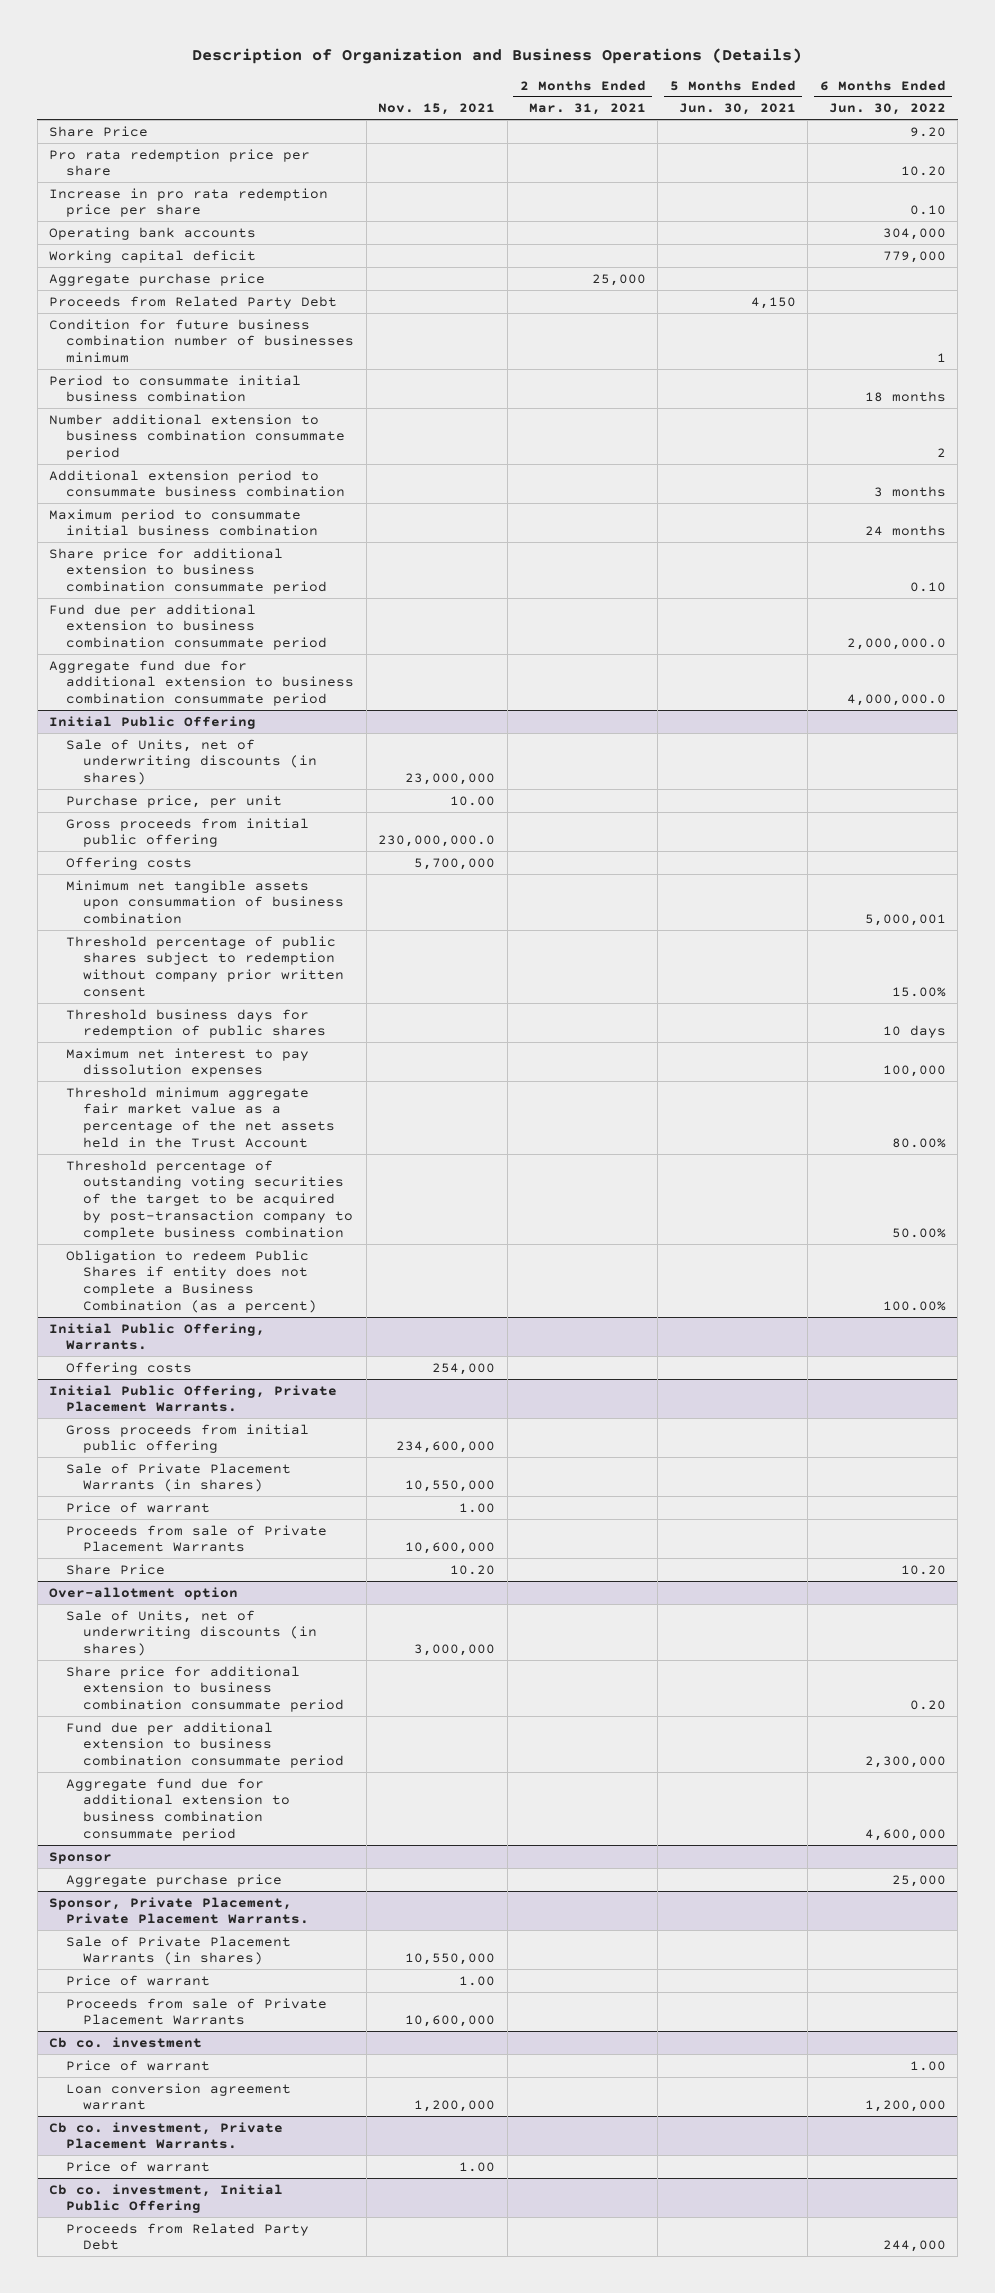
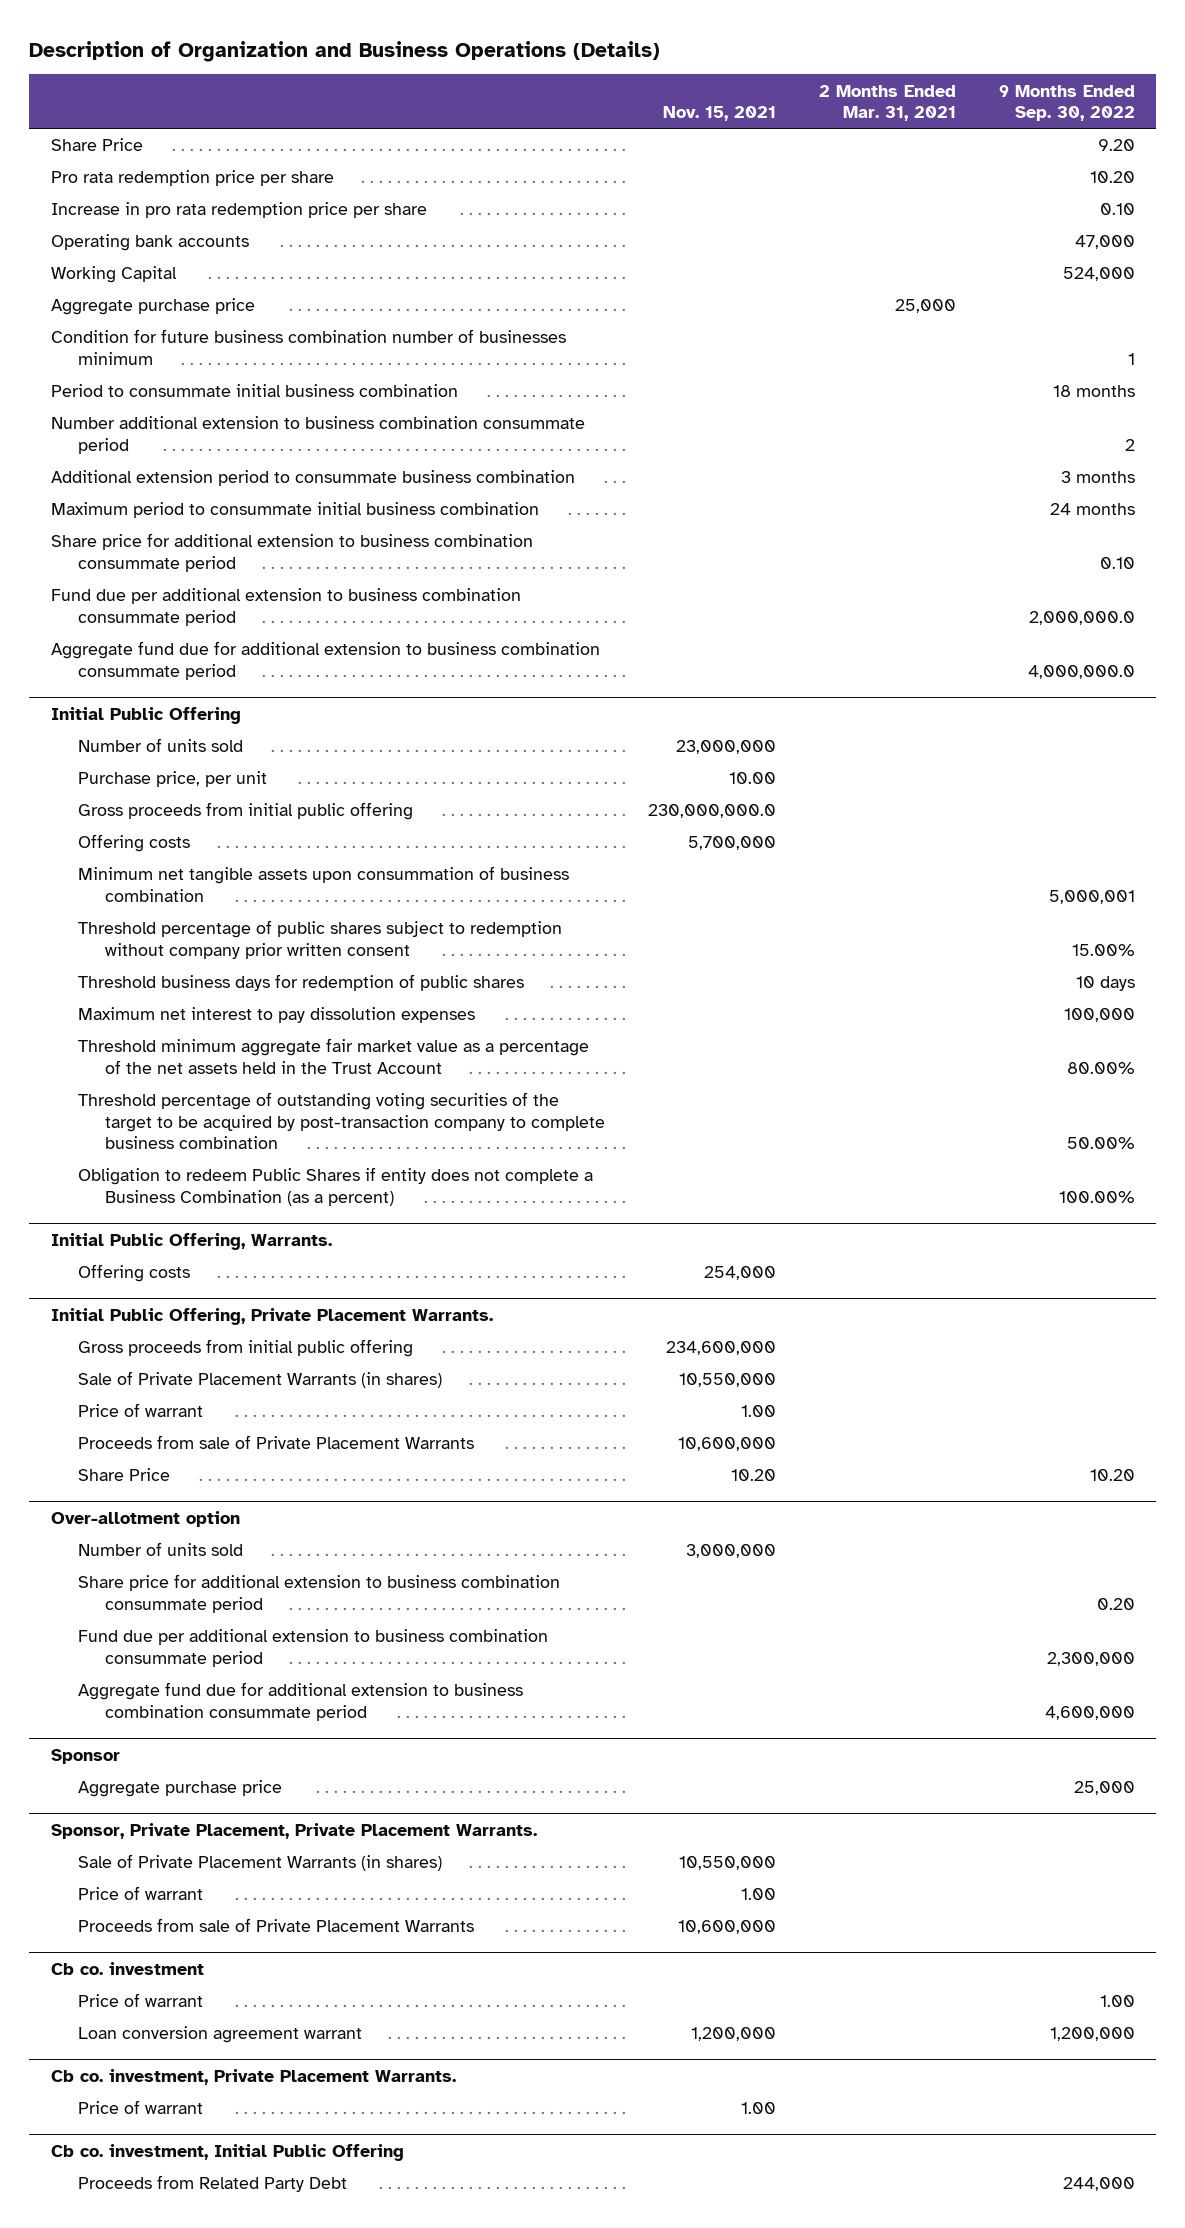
- | Nov. 15, 2021 | 2 Months Ended Mar. 31, 2021 | 5 Months Ended Jun. 30, 2021 | 6 Months Ended Jun. 30, 2022
+ | Nov. 15, 2021 | 2 Months Ended Mar. 31, 2021 | 9 Months Ended Sep. 30, 2022
- Working capital deficit | | | | 779,000
+ Working Capital | | | 524,000
- Proceeds from Related Party Debt | | | 4,150 |
@ Initial Public Offering
- Sale of Units, net of underwriting discounts (in shares) | 23,000,000 | | |
+ Number of units sold | 23,000,000 | |
@ Over-allotment option
- Sale of Units, net of underwriting discounts (in shares) | 3,000,000 | | |
+ Number of units sold | 3,000,000 | |

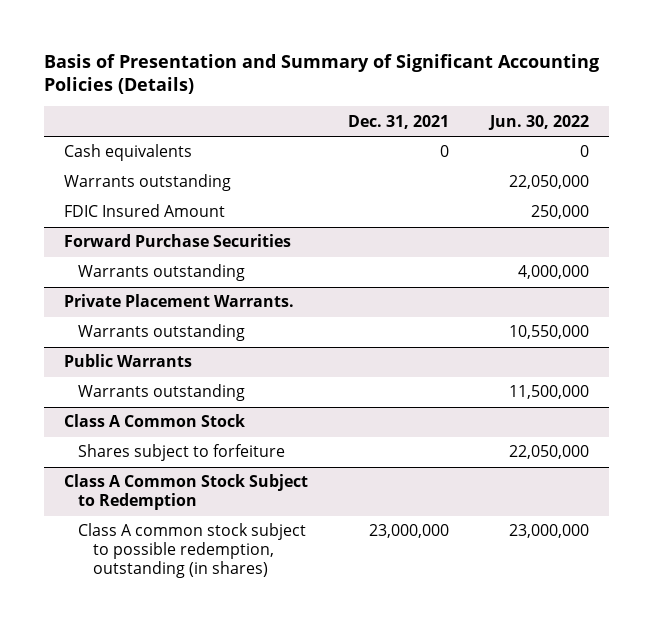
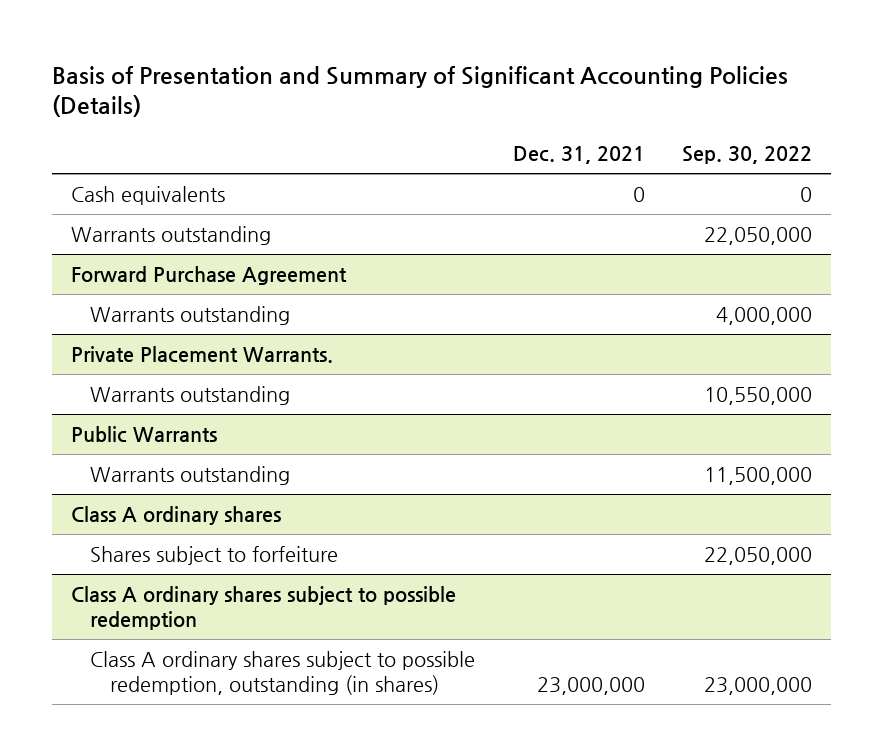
- | Dec. 31, 2021 | Jun. 30, 2022
+ | Dec. 31, 2021 | Sep. 30, 2022
- FDIC Insured Amount | | 250,000
- Forward Purchase Securities
+ Forward Purchase Agreement
- Class A Common Stock
+ Class A ordinary shares
- Class A Common Stock Subject to Redemption
- Class A common stock subject to possible redemption, outstanding (in shares) | 23,000,000 | 23,000,000
+ Class A ordinary shares subject to possible redemption
+ Class A ordinary shares subject to possible redemption, outstanding (in shares) | 23,000,000 | 23,000,000

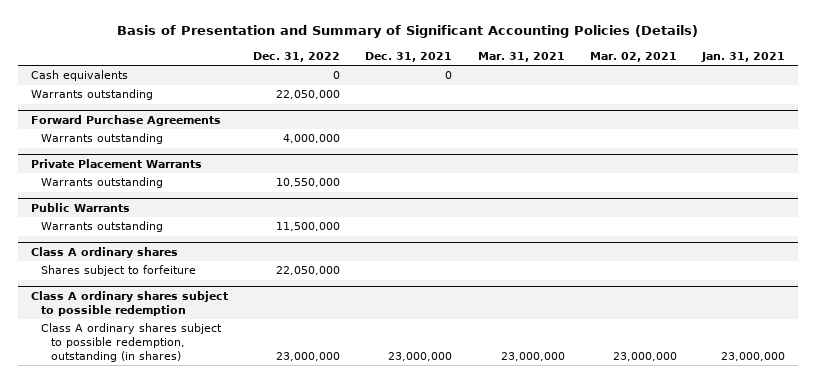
- | Dec. 31, 2021 | Sep. 30, 2022
+ | Dec. 31, 2022 | Dec. 31, 2021 | Mar. 31, 2021 | Mar. 02, 2021 | Jan. 31, 2021
- Forward Purchase Agreement
+ Forward Purchase Agreements
- Private Placement Warrants.
+ Private Placement Warrants

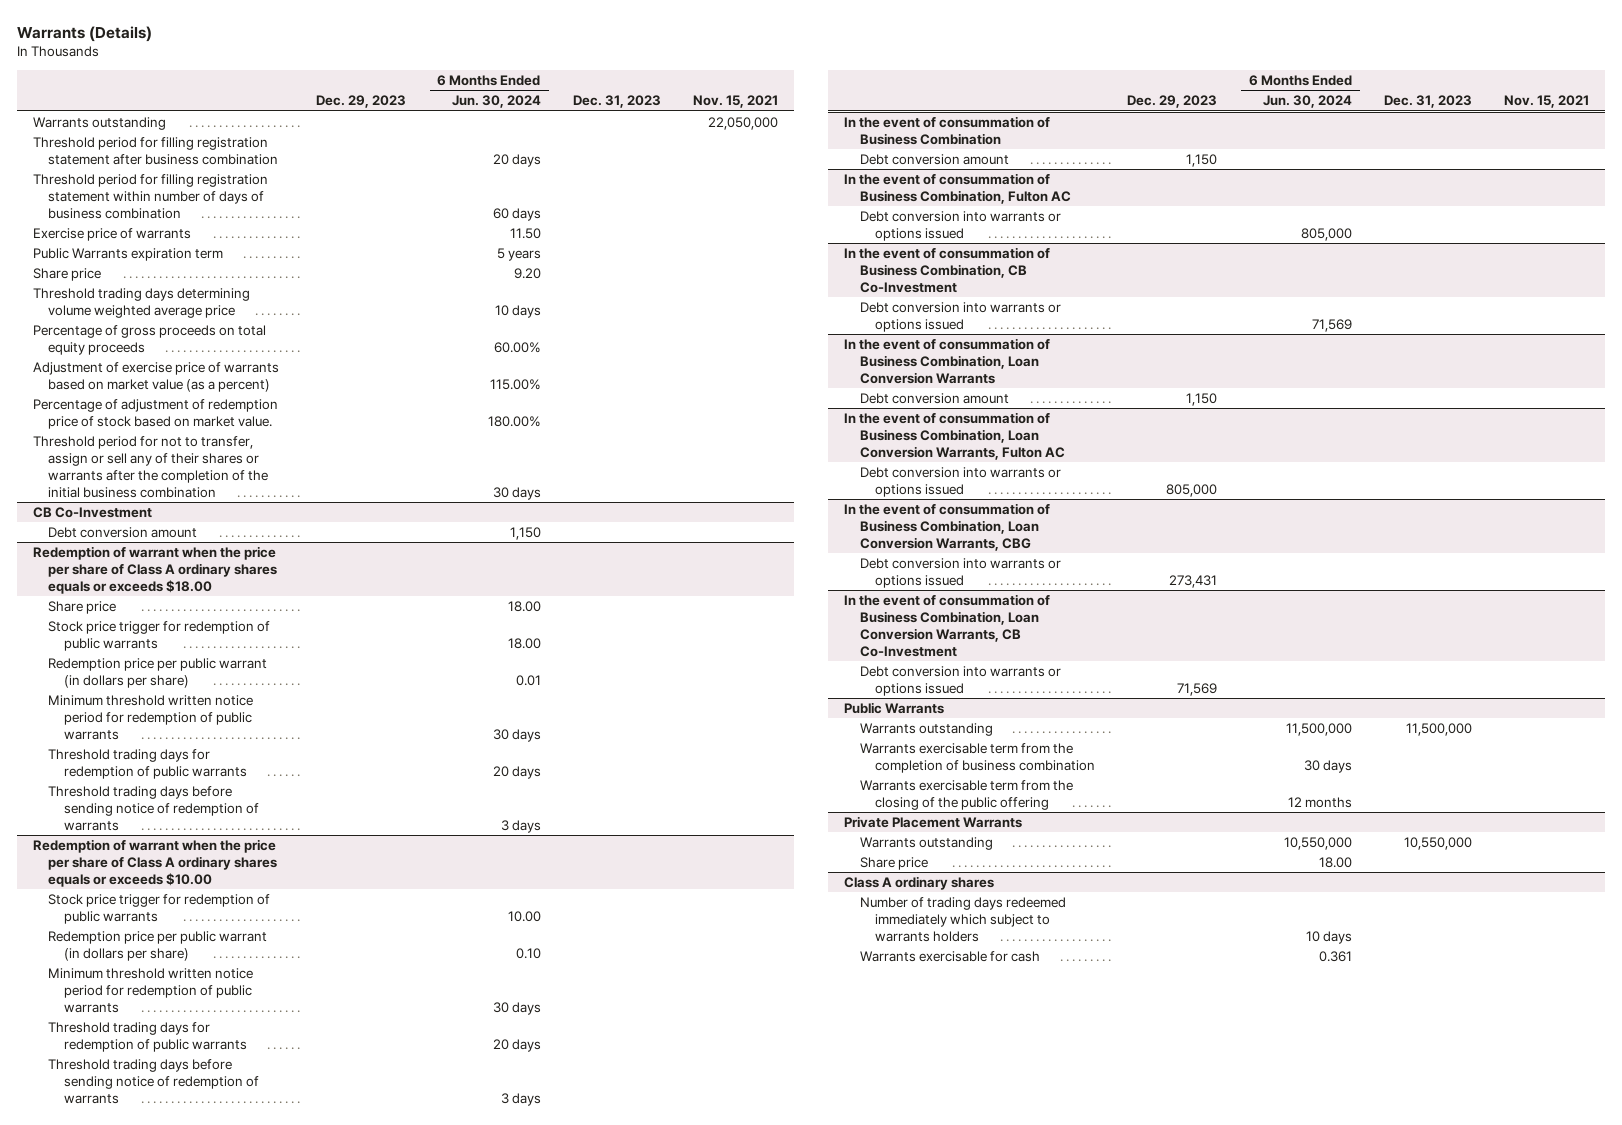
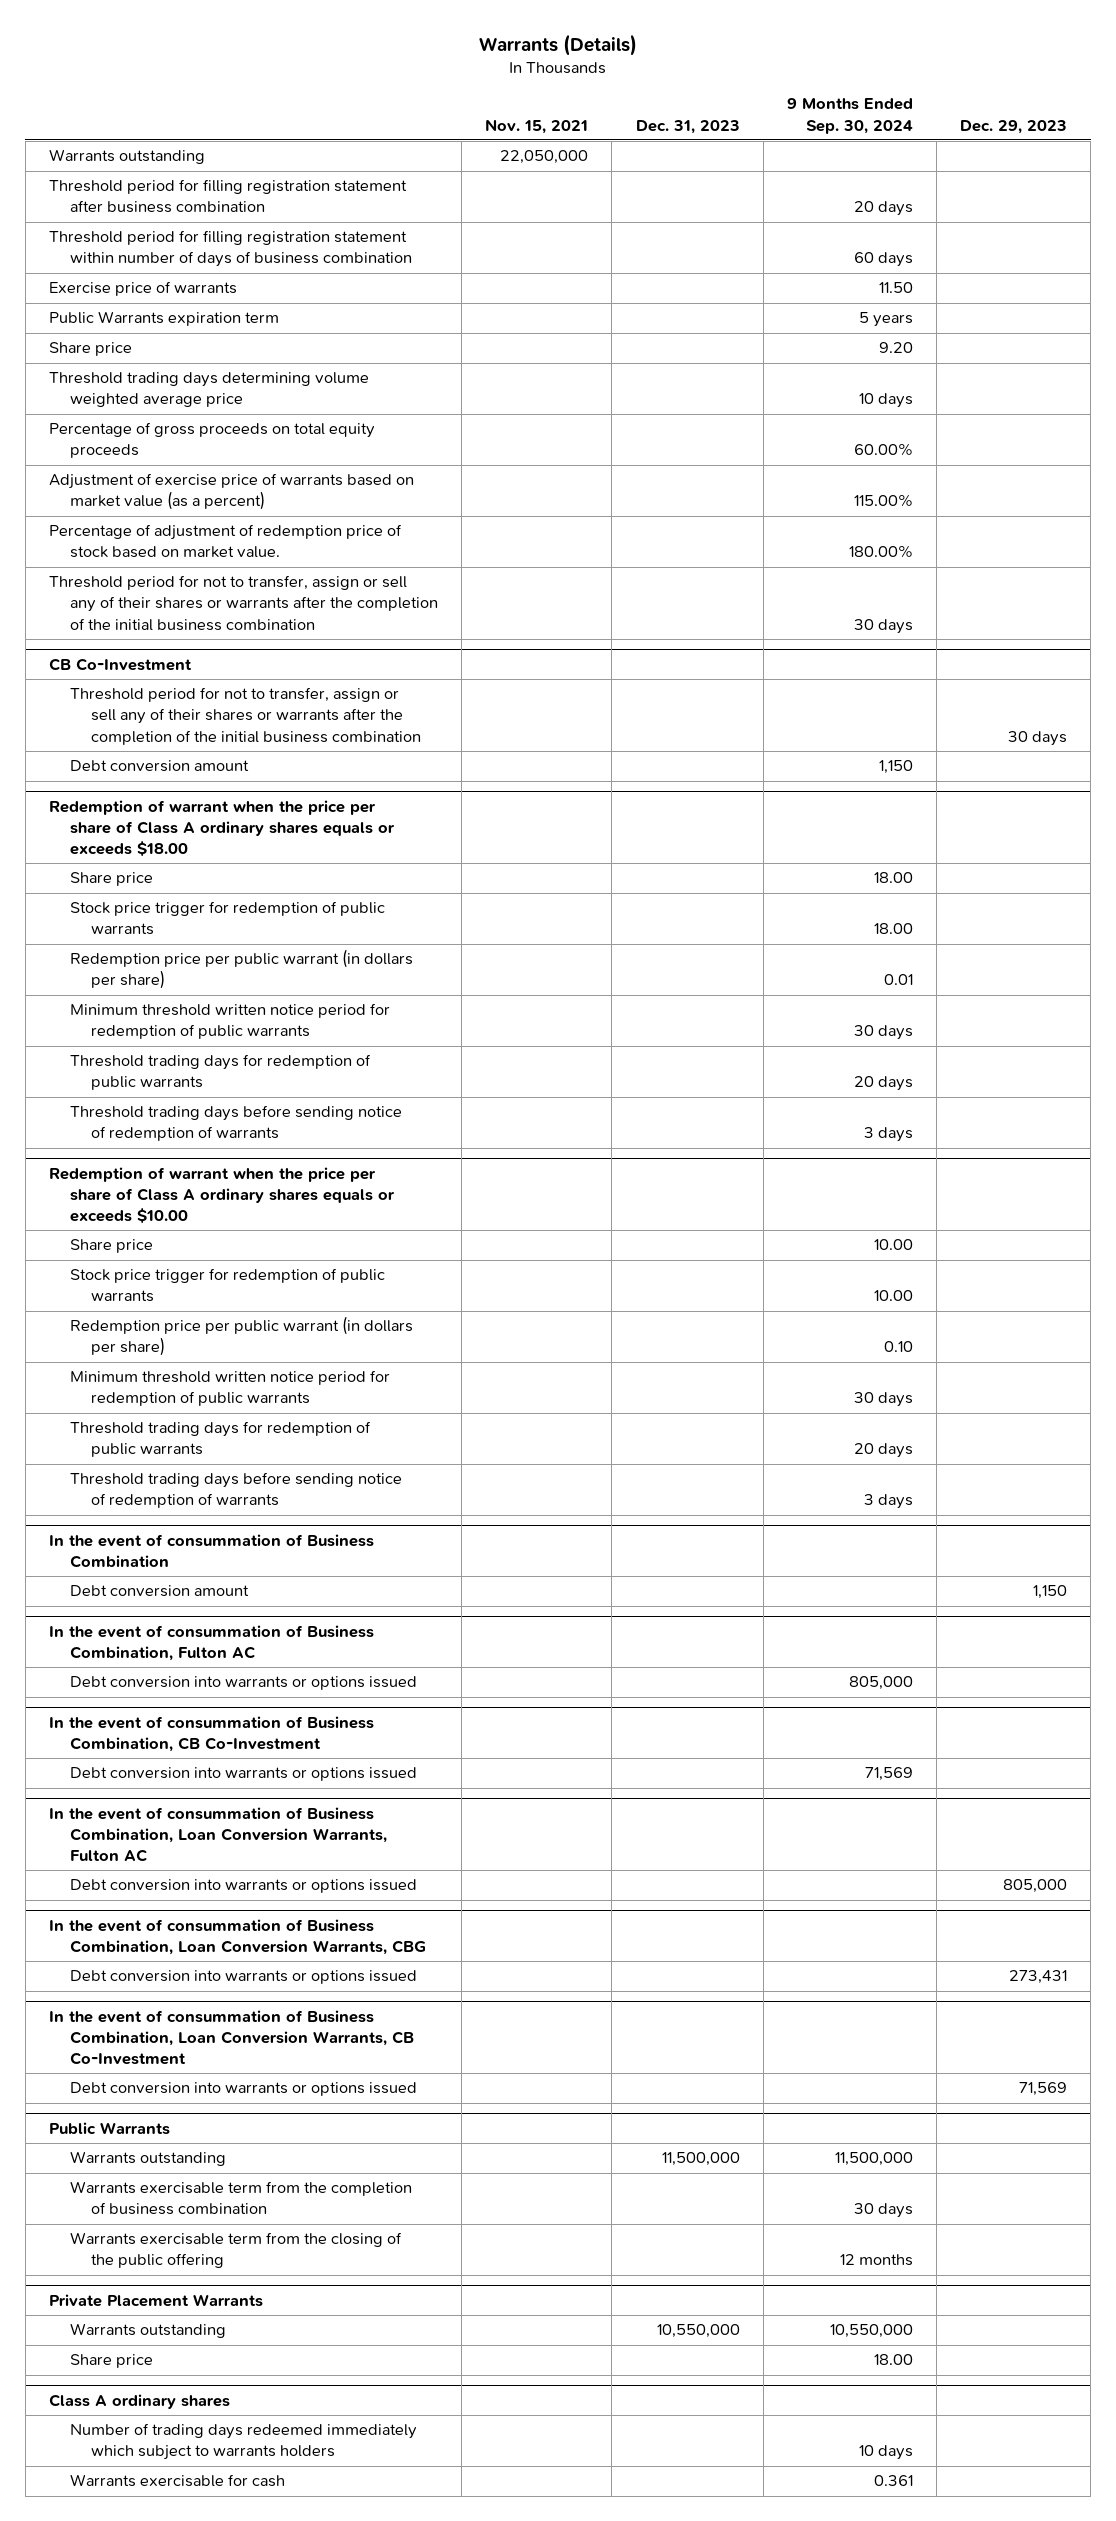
- | Dec. 29, 2023 | 6 Months Ended Jun. 30, 2024 | Dec. 31, 2023 | Nov. 15, 2021
+ | Nov. 15, 2021 | Dec. 31, 2023 | 9 Months Ended Sep. 30, 2024 | Dec. 29, 2023
@ CB Co-Investment
+ Threshold period for not to transfer, assign or sell any of their shares or warrants after the completion of the initial business combination | | | | 30 days
@ Redemption of warrant when the price per share of Class A ordinary shares equals or exceeds $10.00
+ Share price | | | 10.00 |
- In the event of consummation of Business Combination, Loan Conversion Warrants
- Debt conversion amount | 1,150 | | |

